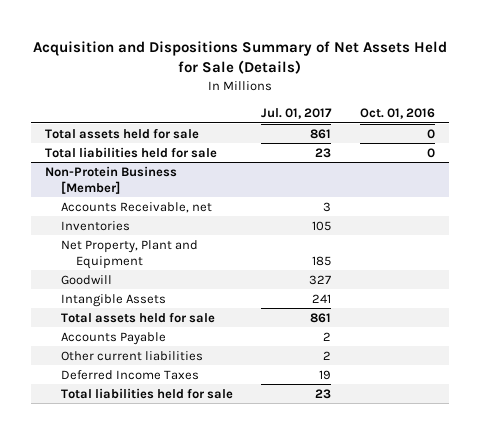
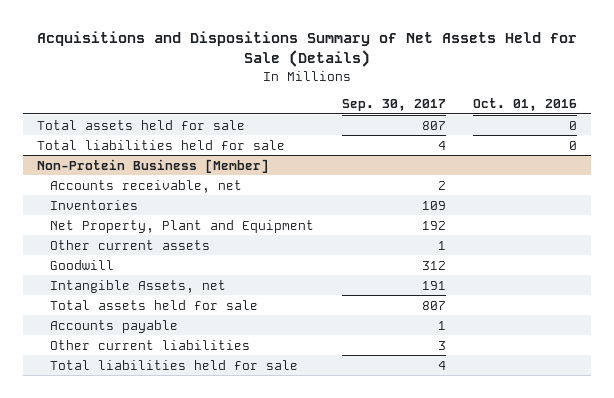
- Acquisition and Dispositions Summary of Net Assets Held for Sale (Details)
+ Acquisitions and Dispositions Summary of Net Assets Held for Sale (Details)
- | Jul. 01, 2017 | Oct. 01, 2016
+ | Sep. 30, 2017 | Oct. 01, 2016
@ Non-Protein Business [Member]
- Accounts Receivable, net | 3 |
+ Accounts receivable, net | 2 |
+ Other current assets | 1 |
- Intangible Assets | 241 |
+ Intangible Assets, net | 191 |
- Accounts Payable | 2 |
+ Accounts payable | 1 |
- Deferred Income Taxes | 19 |

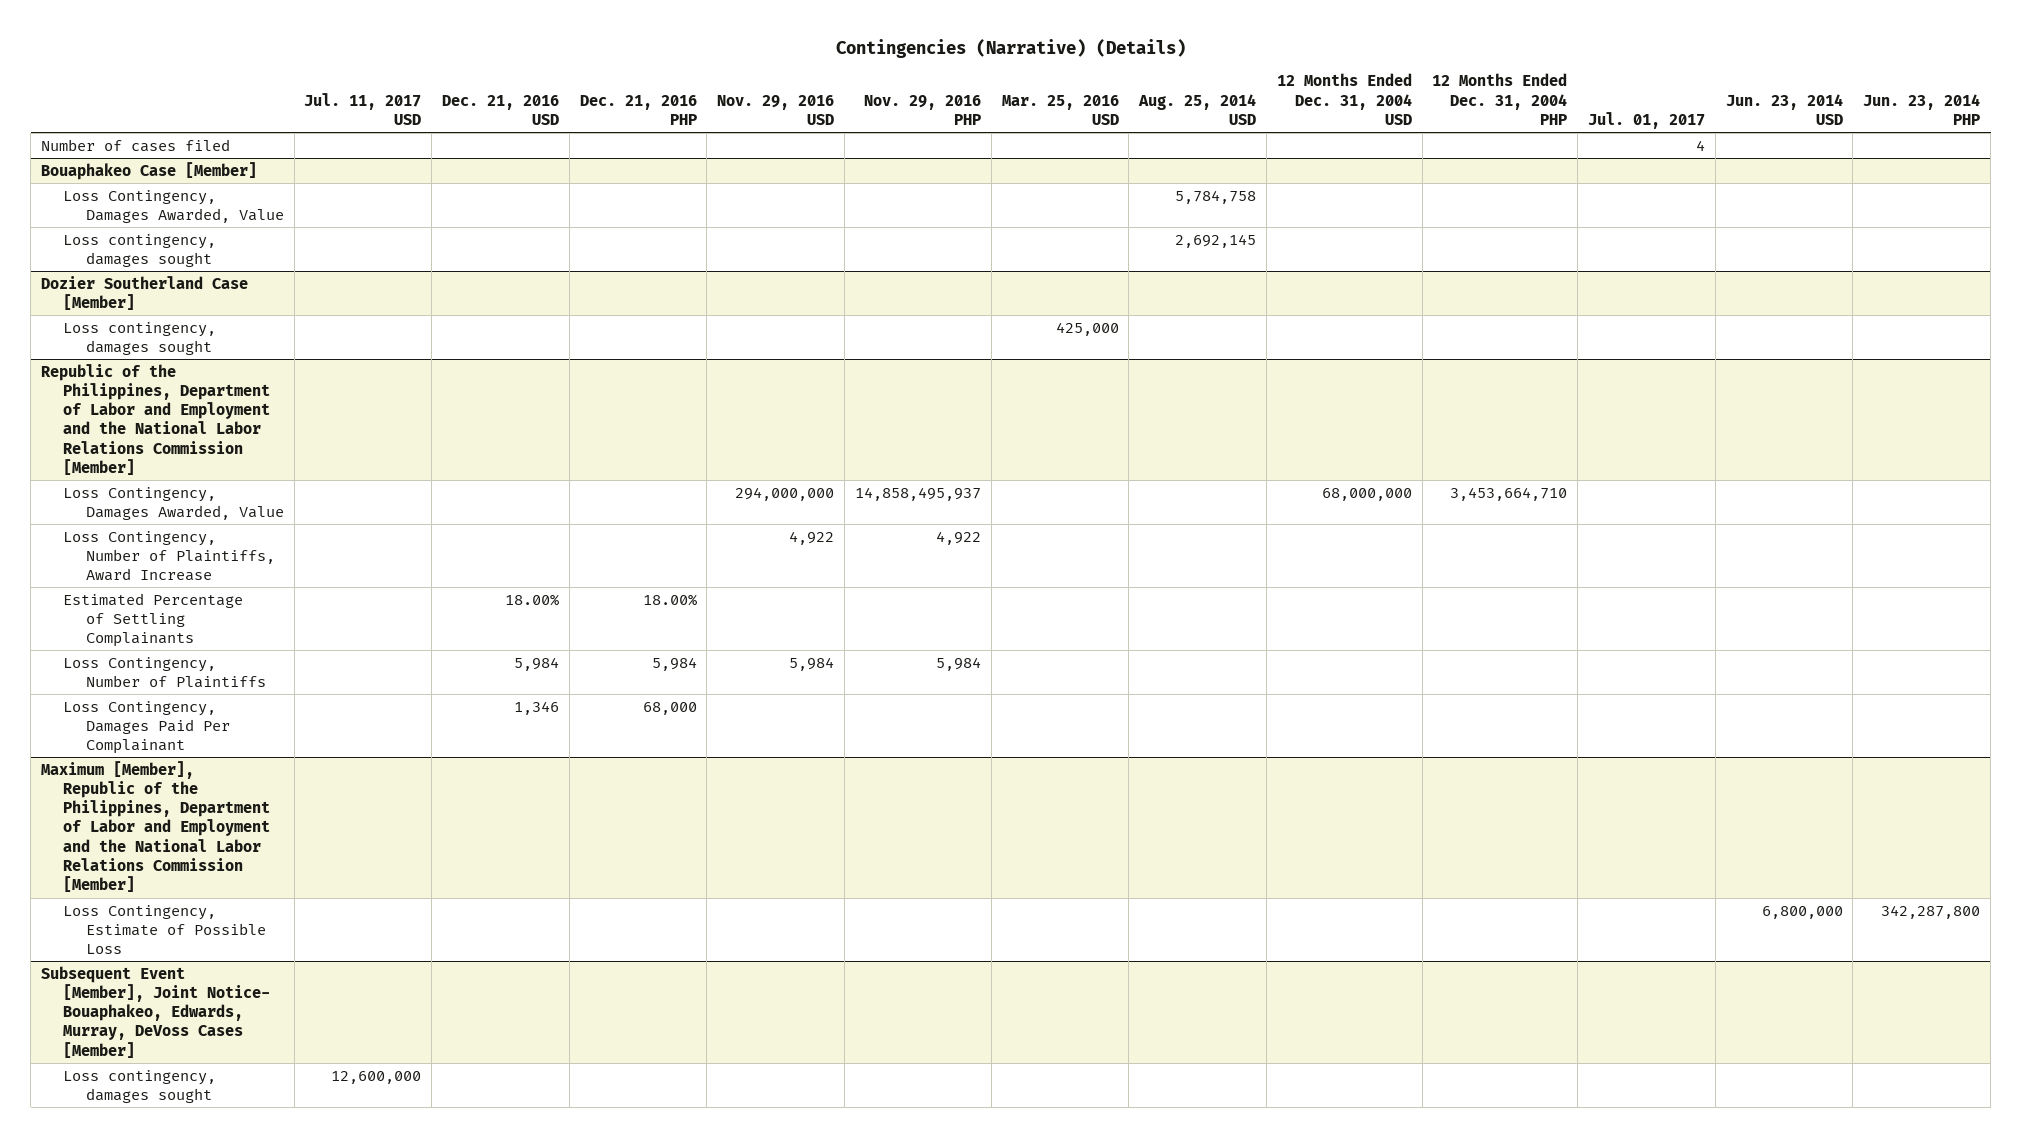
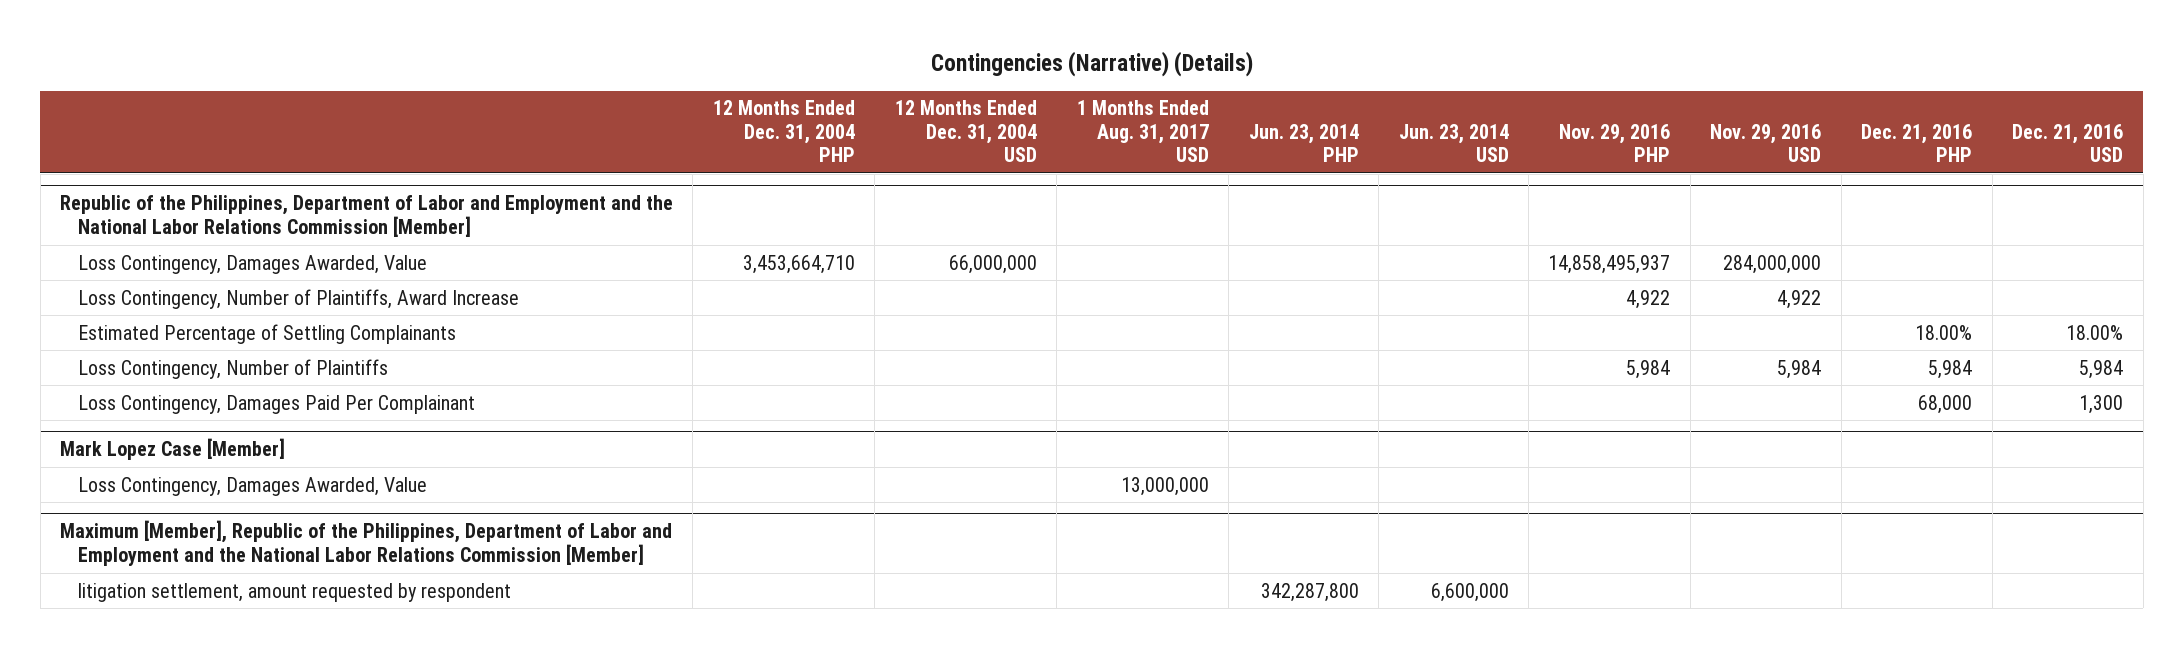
- | Jul. 11, 2017 USD | Dec. 21, 2016 USD | Dec. 21, 2016 PHP | Nov. 29, 2016 USD | Nov. 29, 2016 PHP | Mar. 25, 2016 USD | Aug. 25, 2014 USD | 12 Months Ended Dec. 31, 2004 USD | 12 Months Ended Dec. 31, 2004 PHP | Jul. 01, 2017 | Jun. 23, 2014 USD | Jun. 23, 2014 PHP
+ | 12 Months Ended Dec. 31, 2004 PHP | 12 Months Ended Dec. 31, 2004 USD | 1 Months Ended Aug. 31, 2017 USD | Jun. 23, 2014 PHP | Jun. 23, 2014 USD | Nov. 29, 2016 PHP | Nov. 29, 2016 USD | Dec. 21, 2016 PHP | Dec. 21, 2016 USD
- Number of cases filed | | | | | | | | | | 4 | |
- Bouaphakeo Case [Member]
- Loss Contingency, Damages Awarded, Value | | | | | | | 5,784,758 | | | | |
- Loss contingency, damages sought | | | | | | | 2,692,145 | | | | |
- Dozier Southerland Case [Member]
- Loss contingency, damages sought | | | | | | 425,000 | | | | | |
@ Republic of the Philippines, Department of Labor and Employment and the National Labor Relations Commission [Member]
- Loss Contingency, Damages Awarded, Value | | | | 294,000,000 | 14,858,495,937 | | | 68,000,000 | 3,453,664,710 | | |
+ Loss Contingency, Damages Awarded, Value | 3,453,664,710 | 66,000,000 | | | | 14,858,495,937 | 284,000,000 | |
- Loss Contingency, Damages Paid Per Complainant | | 1,346 | 68,000 | | | | | | | | |
+ Loss Contingency, Damages Paid Per Complainant | | | | | | | | 68,000 | 1,300
+ Mark Lopez Case [Member]
+ Loss Contingency, Damages Awarded, Value | | | 13,000,000 | | | | | |
@ Maximum [Member], Republic of the Philippines, Department of Labor and Employment and the National Labor Relations Commission [Member]
- Loss Contingency, Estimate of Possible Loss | | | | | | | | | | | 6,800,000 | 342,287,800
- Subsequent Event [Member], Joint Notice- Bouaphakeo, Edwards, Murray, DeVoss Cases [Member]
- Loss contingency, damages sought | 12,600,000 | | | | | | | | | | |
@ Maximum [Member], Republic of the Philippines, Department of Labor and Employment and the National Labor Relations Commission [Member]
+ litigation settlement, amount requested by respondent | | | | 342,287,800 | 6,600,000 | | | |

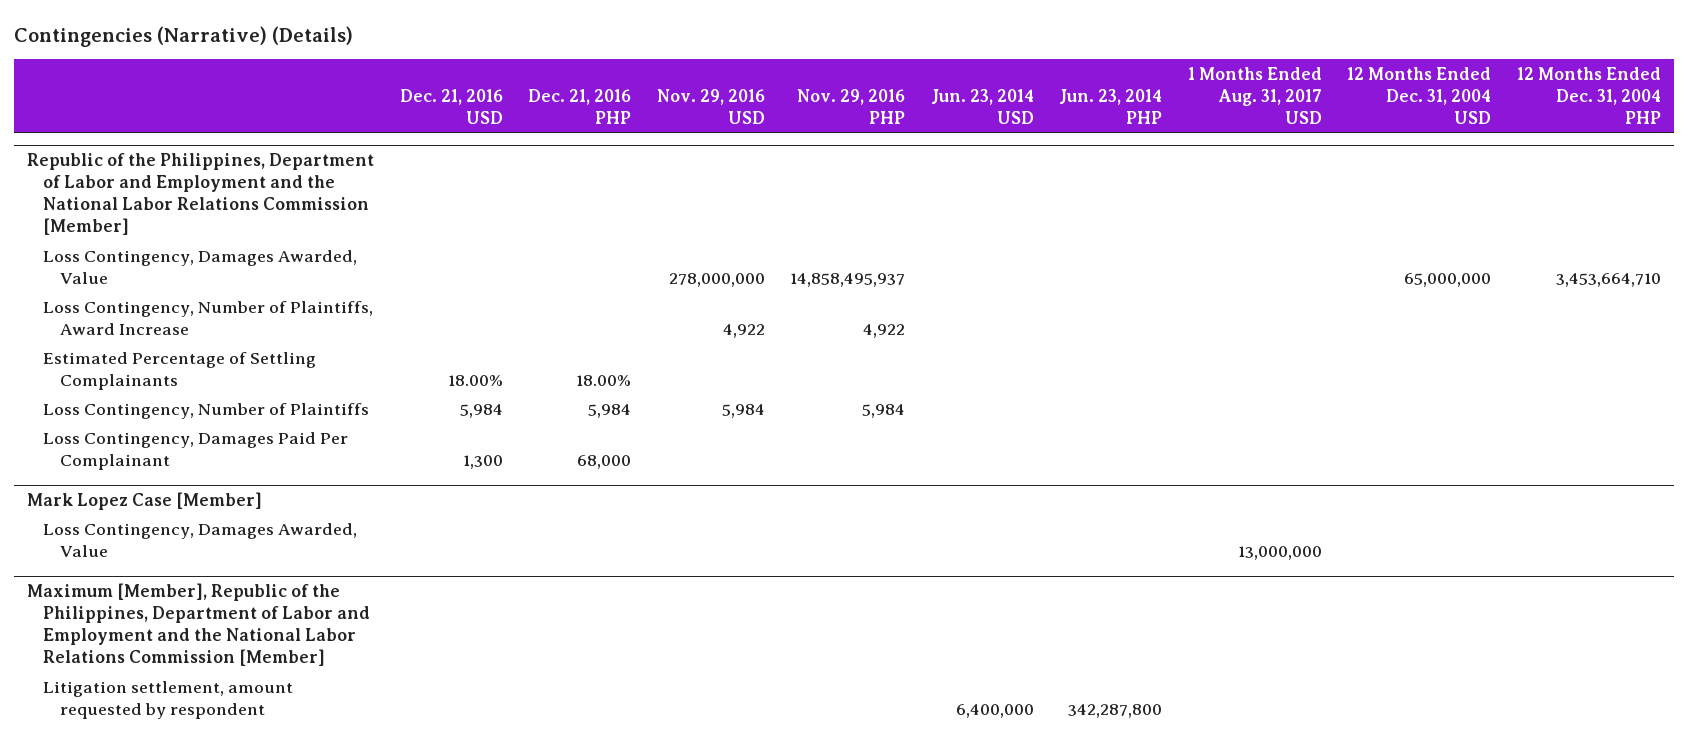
- | 12 Months Ended Dec. 31, 2004 PHP | 12 Months Ended Dec. 31, 2004 USD | 1 Months Ended Aug. 31, 2017 USD | Jun. 23, 2014 PHP | Jun. 23, 2014 USD | Nov. 29, 2016 PHP | Nov. 29, 2016 USD | Dec. 21, 2016 PHP | Dec. 21, 2016 USD
+ | Dec. 21, 2016 USD | Dec. 21, 2016 PHP | Nov. 29, 2016 USD | Nov. 29, 2016 PHP | Jun. 23, 2014 USD | Jun. 23, 2014 PHP | 1 Months Ended Aug. 31, 2017 USD | 12 Months Ended Dec. 31, 2004 USD | 12 Months Ended Dec. 31, 2004 PHP
@ Republic of the Philippines, Department of Labor and Employment and the National Labor Relations Commission [Member]
- Loss Contingency, Damages Awarded, Value | 3,453,664,710 | 66,000,000 | | | | 14,858,495,937 | 284,000,000 | |
+ Loss Contingency, Damages Awarded, Value | | | 278,000,000 | 14,858,495,937 | | | | 65,000,000 | 3,453,664,710
@ Maximum [Member], Republic of the Philippines, Department of Labor and Employment and the National Labor Relations Commission [Member]
- litigation settlement, amount requested by respondent | | | | 342,287,800 | 6,600,000 | | | |
+ Litigation settlement, amount requested by respondent | | | | | 6,400,000 | 342,287,800 | | |

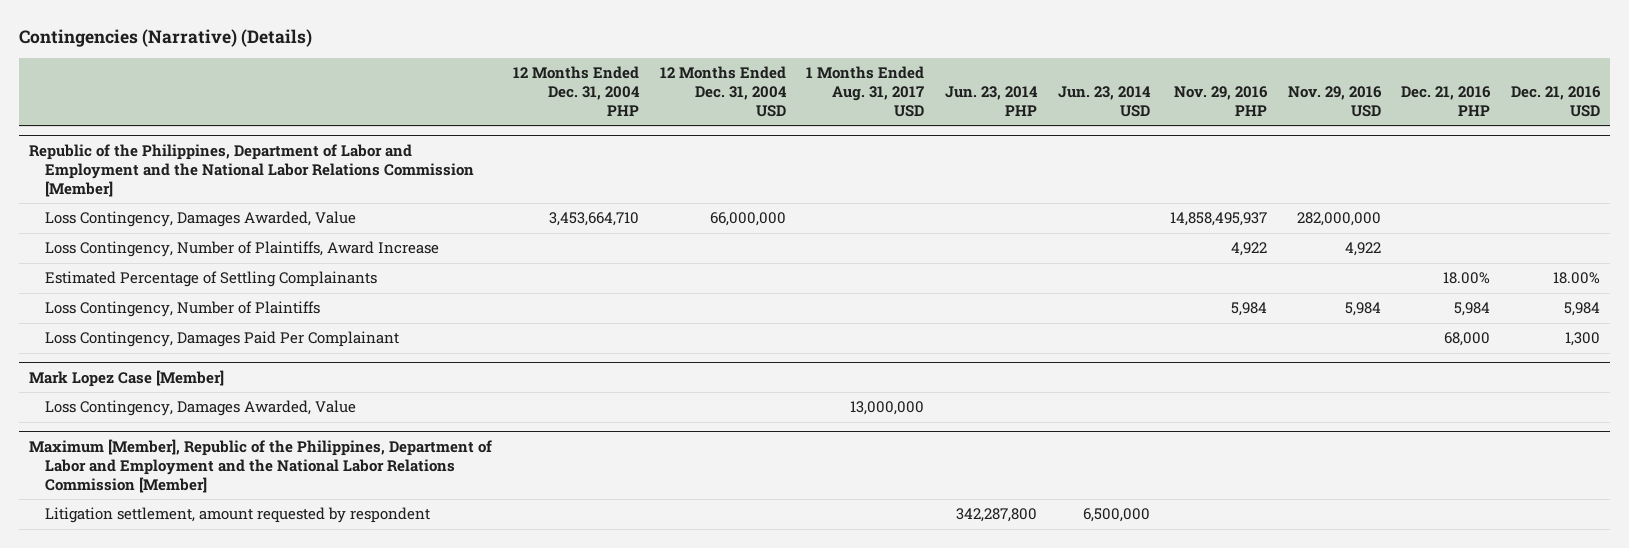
- | Dec. 21, 2016 USD | Dec. 21, 2016 PHP | Nov. 29, 2016 USD | Nov. 29, 2016 PHP | Jun. 23, 2014 USD | Jun. 23, 2014 PHP | 1 Months Ended Aug. 31, 2017 USD | 12 Months Ended Dec. 31, 2004 USD | 12 Months Ended Dec. 31, 2004 PHP
+ | 12 Months Ended Dec. 31, 2004 PHP | 12 Months Ended Dec. 31, 2004 USD | 1 Months Ended Aug. 31, 2017 USD | Jun. 23, 2014 PHP | Jun. 23, 2014 USD | Nov. 29, 2016 PHP | Nov. 29, 2016 USD | Dec. 21, 2016 PHP | Dec. 21, 2016 USD
@ Republic of the Philippines, Department of Labor and Employment and the National Labor Relations Commission [Member]
- Loss Contingency, Damages Awarded, Value | | | 278,000,000 | 14,858,495,937 | | | | 65,000,000 | 3,453,664,710
+ Loss Contingency, Damages Awarded, Value | 3,453,664,710 | 66,000,000 | | | | 14,858,495,937 | 282,000,000 | |
@ Maximum [Member], Republic of the Philippines, Department of Labor and Employment and the National Labor Relations Commission [Member]
- Litigation settlement, amount requested by respondent | | | | | 6,400,000 | 342,287,800 | | |
+ Litigation settlement, amount requested by respondent | | | | 342,287,800 | 6,500,000 | | | |

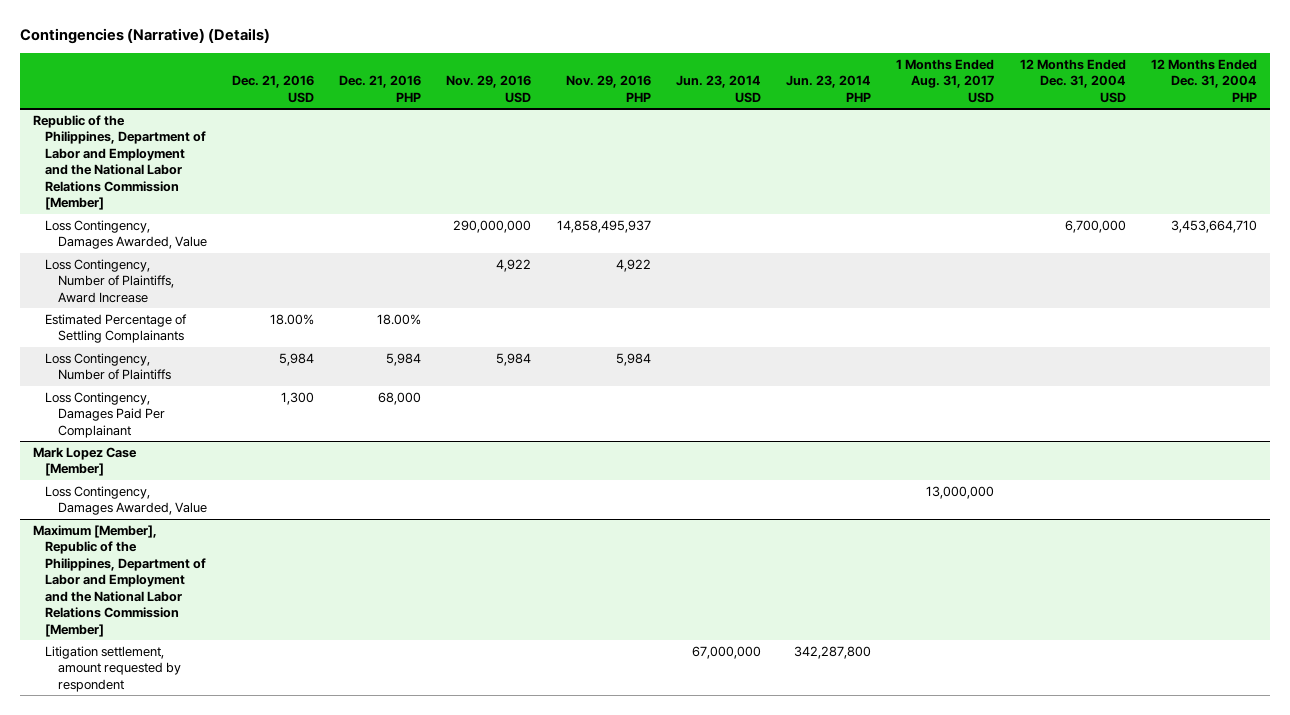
- | 12 Months Ended Dec. 31, 2004 PHP | 12 Months Ended Dec. 31, 2004 USD | 1 Months Ended Aug. 31, 2017 USD | Jun. 23, 2014 PHP | Jun. 23, 2014 USD | Nov. 29, 2016 PHP | Nov. 29, 2016 USD | Dec. 21, 2016 PHP | Dec. 21, 2016 USD
+ | Dec. 21, 2016 USD | Dec. 21, 2016 PHP | Nov. 29, 2016 USD | Nov. 29, 2016 PHP | Jun. 23, 2014 USD | Jun. 23, 2014 PHP | 1 Months Ended Aug. 31, 2017 USD | 12 Months Ended Dec. 31, 2004 USD | 12 Months Ended Dec. 31, 2004 PHP
@ Republic of the Philippines, Department of Labor and Employment and the National Labor Relations Commission [Member]
- Loss Contingency, Damages Awarded, Value | 3,453,664,710 | 66,000,000 | | | | 14,858,495,937 | 282,000,000 | |
+ Loss Contingency, Damages Awarded, Value | | | 290,000,000 | 14,858,495,937 | | | | 6,700,000 | 3,453,664,710
@ Maximum [Member], Republic of the Philippines, Department of Labor and Employment and the National Labor Relations Commission [Member]
- Litigation settlement, amount requested by respondent | | | | 342,287,800 | 6,500,000 | | | |
+ Litigation settlement, amount requested by respondent | | | | | 67,000,000 | 342,287,800 | | |

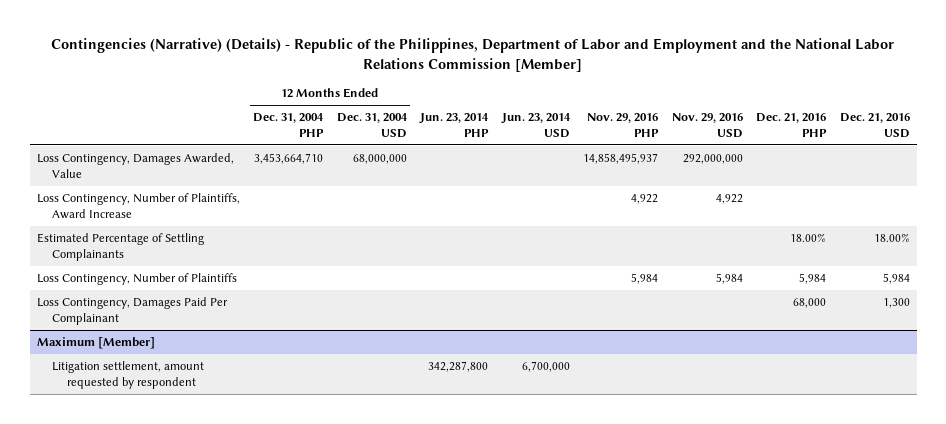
- Contingencies (Narrative) (Details)
+ Contingencies (Narrative) (Details) - Republic of the Philippines, Department of Labor and Employment and the National Labor Relations Commission [Member]
- | Dec. 21, 2016 USD | Dec. 21, 2016 PHP | Nov. 29, 2016 USD | Nov. 29, 2016 PHP | Jun. 23, 2014 USD | Jun. 23, 2014 PHP | 1 Months Ended Aug. 31, 2017 USD | 12 Months Ended Dec. 31, 2004 USD | 12 Months Ended Dec. 31, 2004 PHP
+ | 12 Months Ended Dec. 31, 2004 PHP | 12 Months Ended Dec. 31, 2004 USD | Jun. 23, 2014 PHP | Jun. 23, 2014 USD | Nov. 29, 2016 PHP | Nov. 29, 2016 USD | Dec. 21, 2016 PHP | Dec. 21, 2016 USD
- Republic of the Philippines, Department of Labor and Employment and the National Labor Relations Commission [Member]
- Loss Contingency, Damages Awarded, Value | | | 290,000,000 | 14,858,495,937 | | | | 6,700,000 | 3,453,664,710
+ Loss Contingency, Damages Awarded, Value | 3,453,664,710 | 68,000,000 | | | 14,858,495,937 | 292,000,000 | |
- Mark Lopez Case [Member]
- Loss Contingency, Damages Awarded, Value | | | | | | | 13,000,000 | |
- Maximum [Member], Republic of the Philippines, Department of Labor and Employment and the National Labor Relations Commission [Member]
- Litigation settlement, amount requested by respondent | | | | | 67,000,000 | 342,287,800 | | |
+ Maximum [Member]
+ Litigation settlement, amount requested by respondent | | | 342,287,800 | 6,700,000 | | | |

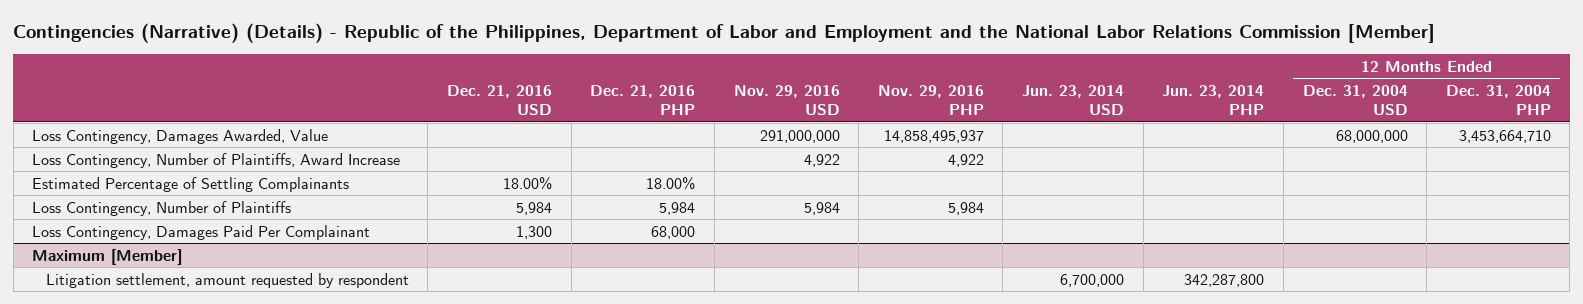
- | 12 Months Ended Dec. 31, 2004 PHP | 12 Months Ended Dec. 31, 2004 USD | Jun. 23, 2014 PHP | Jun. 23, 2014 USD | Nov. 29, 2016 PHP | Nov. 29, 2016 USD | Dec. 21, 2016 PHP | Dec. 21, 2016 USD
+ | Dec. 21, 2016 USD | Dec. 21, 2016 PHP | Nov. 29, 2016 USD | Nov. 29, 2016 PHP | Jun. 23, 2014 USD | Jun. 23, 2014 PHP | 12 Months Ended Dec. 31, 2004 USD | 12 Months Ended Dec. 31, 2004 PHP
- Loss Contingency, Damages Awarded, Value | 3,453,664,710 | 68,000,000 | | | 14,858,495,937 | 292,000,000 | |
+ Loss Contingency, Damages Awarded, Value | | | 291,000,000 | 14,858,495,937 | | | 68,000,000 | 3,453,664,710

